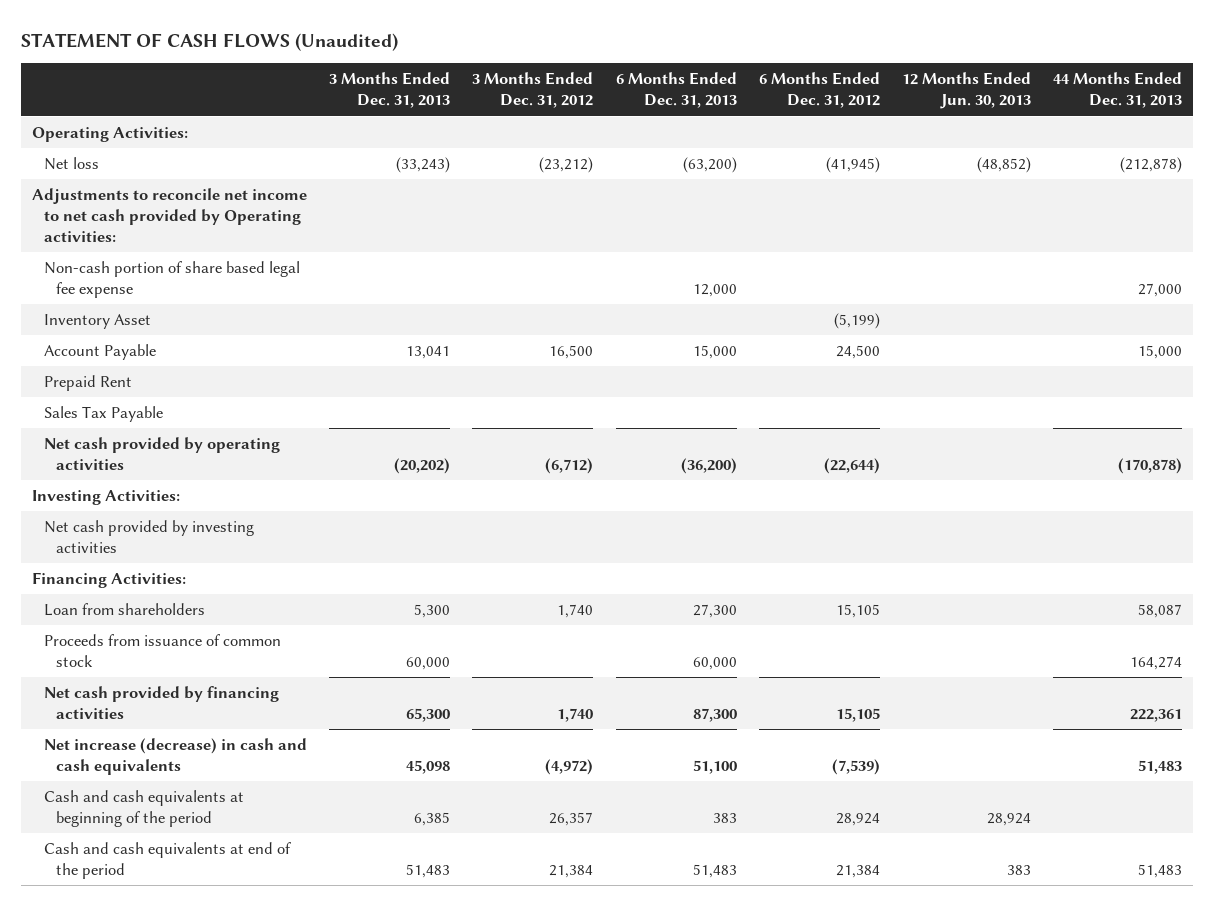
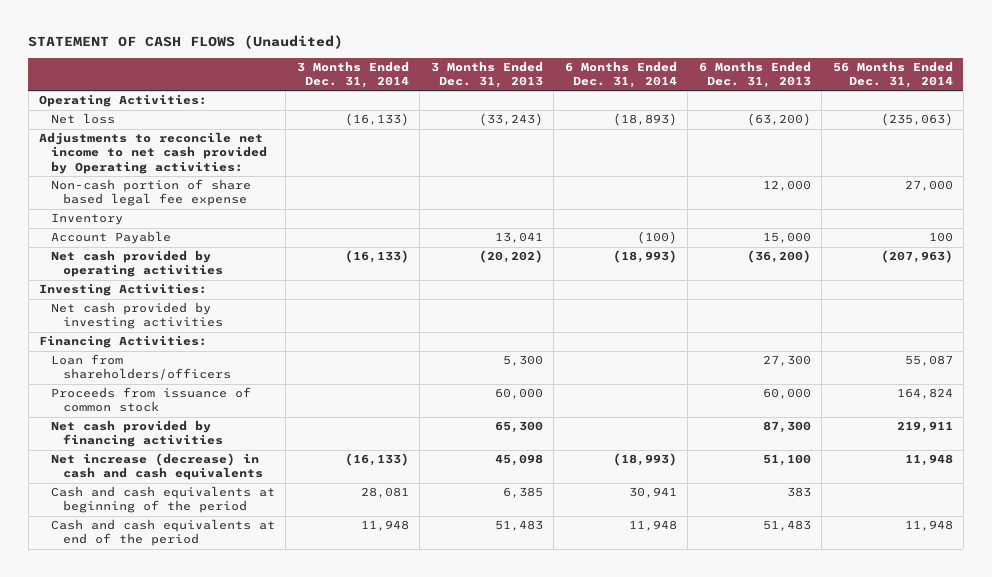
- | 3 Months Ended Dec. 31, 2013 | 3 Months Ended Dec. 31, 2012 | 6 Months Ended Dec. 31, 2013 | 6 Months Ended Dec. 31, 2012 | 12 Months Ended Jun. 30, 2013 | 44 Months Ended Dec. 31, 2013
+ | 3 Months Ended Dec. 31, 2014 | 3 Months Ended Dec. 31, 2013 | 6 Months Ended Dec. 31, 2014 | 6 Months Ended Dec. 31, 2013 | 56 Months Ended Dec. 31, 2014
- Inventory Asset | | | | (5,199) | |
+ Inventory
- Prepaid Rent
- Sales Tax Payable
- Loan from shareholders | 5,300 | 1,740 | 27,300 | 15,105 | | 58,087
+ Loan from shareholders/officers | | 5,300 | | 27,300 | 55,087

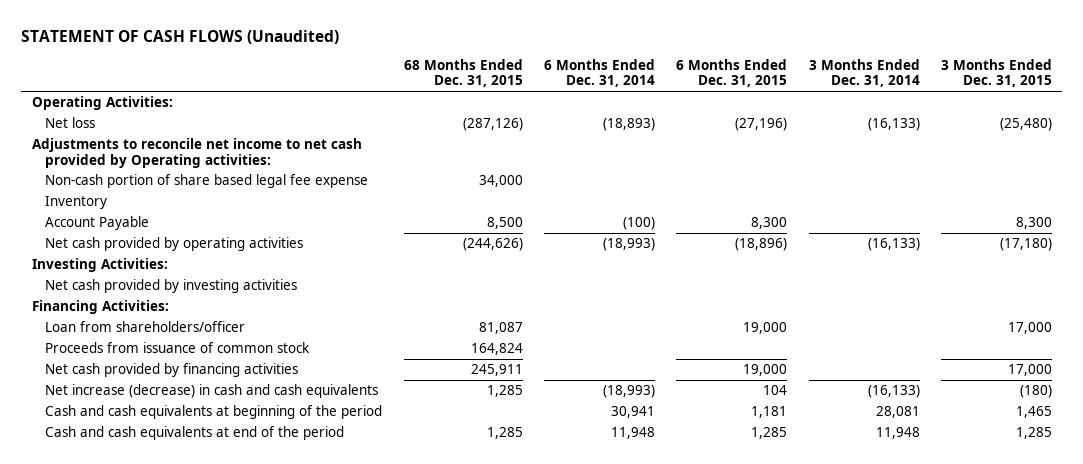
- | 3 Months Ended Dec. 31, 2014 | 3 Months Ended Dec. 31, 2013 | 6 Months Ended Dec. 31, 2014 | 6 Months Ended Dec. 31, 2013 | 56 Months Ended Dec. 31, 2014
+ | 68 Months Ended Dec. 31, 2015 | 6 Months Ended Dec. 31, 2014 | 6 Months Ended Dec. 31, 2015 | 3 Months Ended Dec. 31, 2014 | 3 Months Ended Dec. 31, 2015
- Loan from shareholders/officers | | 5,300 | | 27,300 | 55,087
+ Loan from shareholders/officer | 81,087 | | 19,000 | | 17,000

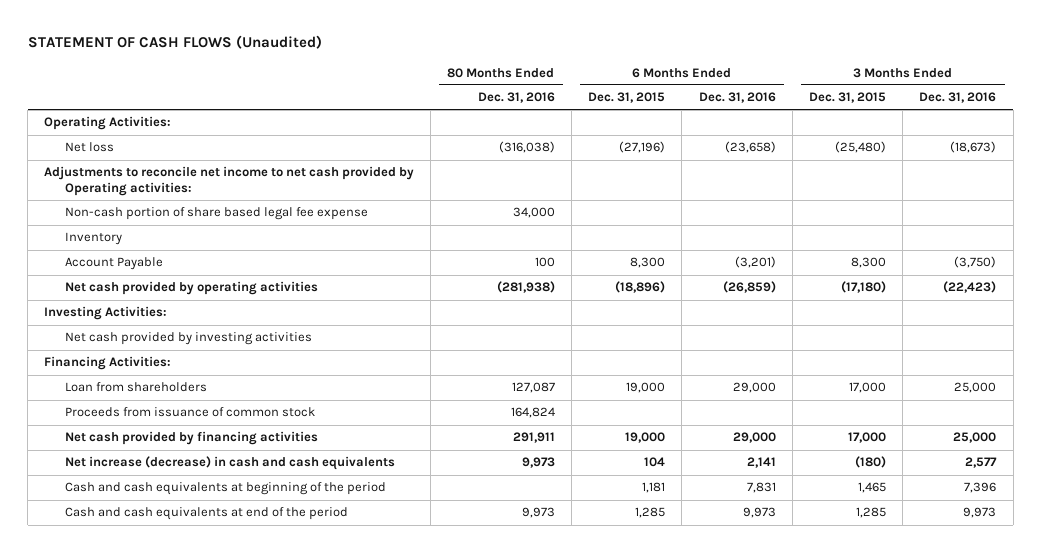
- | 68 Months Ended Dec. 31, 2015 | 6 Months Ended Dec. 31, 2014 | 6 Months Ended Dec. 31, 2015 | 3 Months Ended Dec. 31, 2014 | 3 Months Ended Dec. 31, 2015
+ | 80 Months Ended Dec. 31, 2016 | 6 Months Ended Dec. 31, 2015 | 6 Months Ended Dec. 31, 2016 | 3 Months Ended Dec. 31, 2015 | 3 Months Ended Dec. 31, 2016
- Loan from shareholders/officer | 81,087 | | 19,000 | | 17,000
+ Loan from shareholders | 127,087 | 19,000 | 29,000 | 17,000 | 25,000

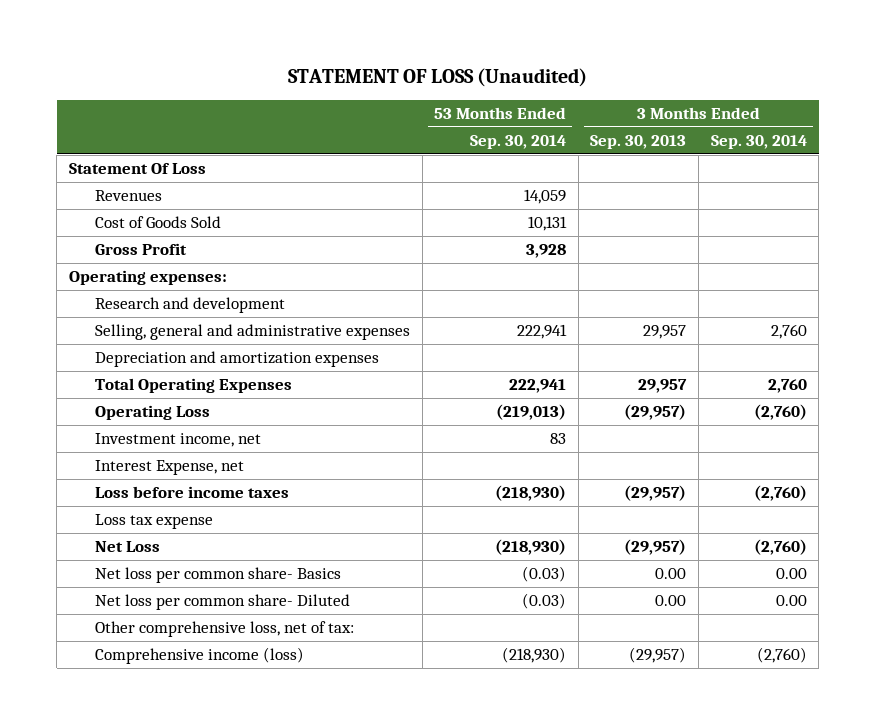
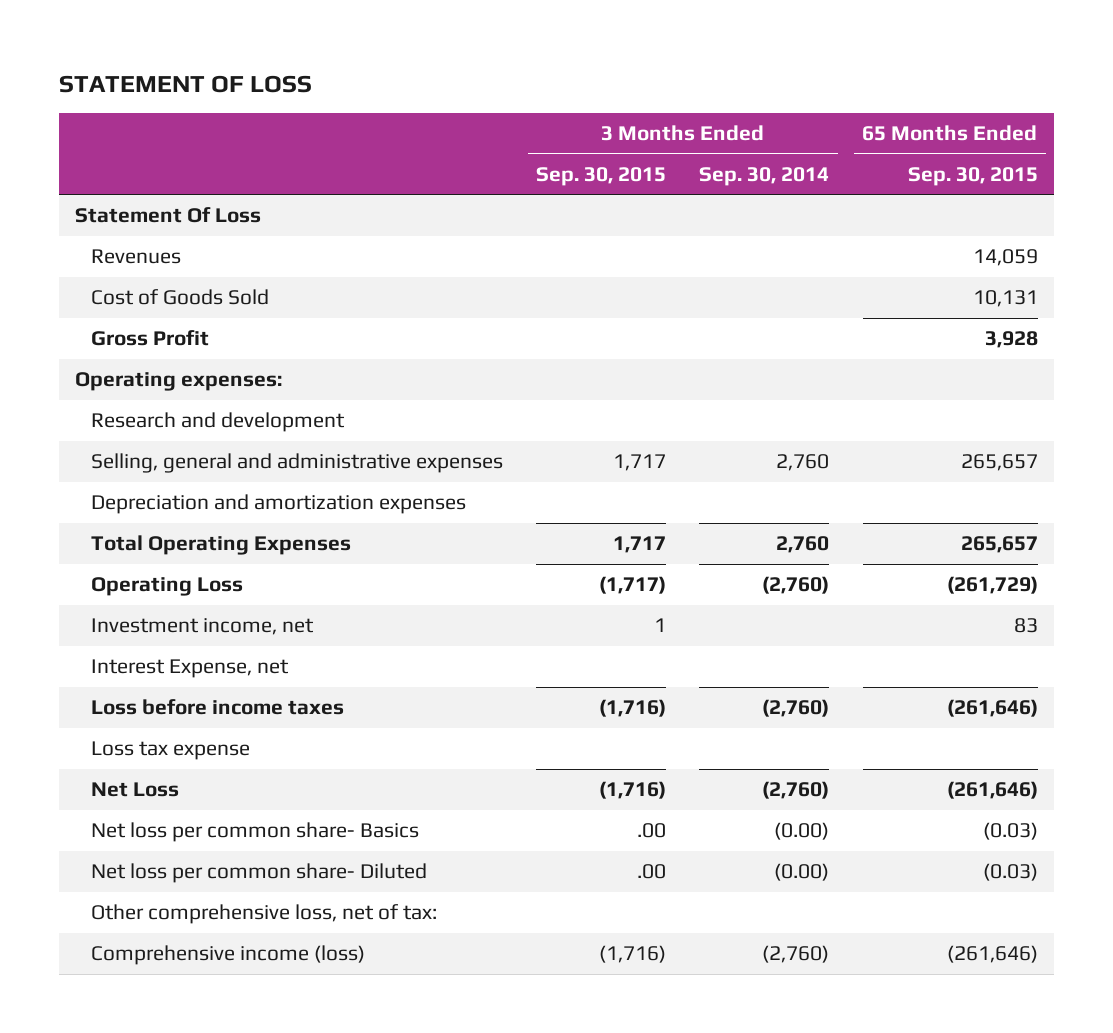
- STATEMENT OF LOSS (Unaudited)
+ STATEMENT OF LOSS
- | 53 Months Ended Sep. 30, 2014 | 3 Months Ended Sep. 30, 2013 | 3 Months Ended Sep. 30, 2014
+ | 3 Months Ended Sep. 30, 2015 | 3 Months Ended Sep. 30, 2014 | 65 Months Ended Sep. 30, 2015
- Net loss per common share- Basics | (0.03) | 0.00 | 0.00
- Net loss per common share- Diluted | (0.03) | 0.00 | 0.00
+ Net loss per common share- Basics | .00 | (0.00) | (0.03)
+ Net loss per common share- Diluted | .00 | (0.00) | (0.03)

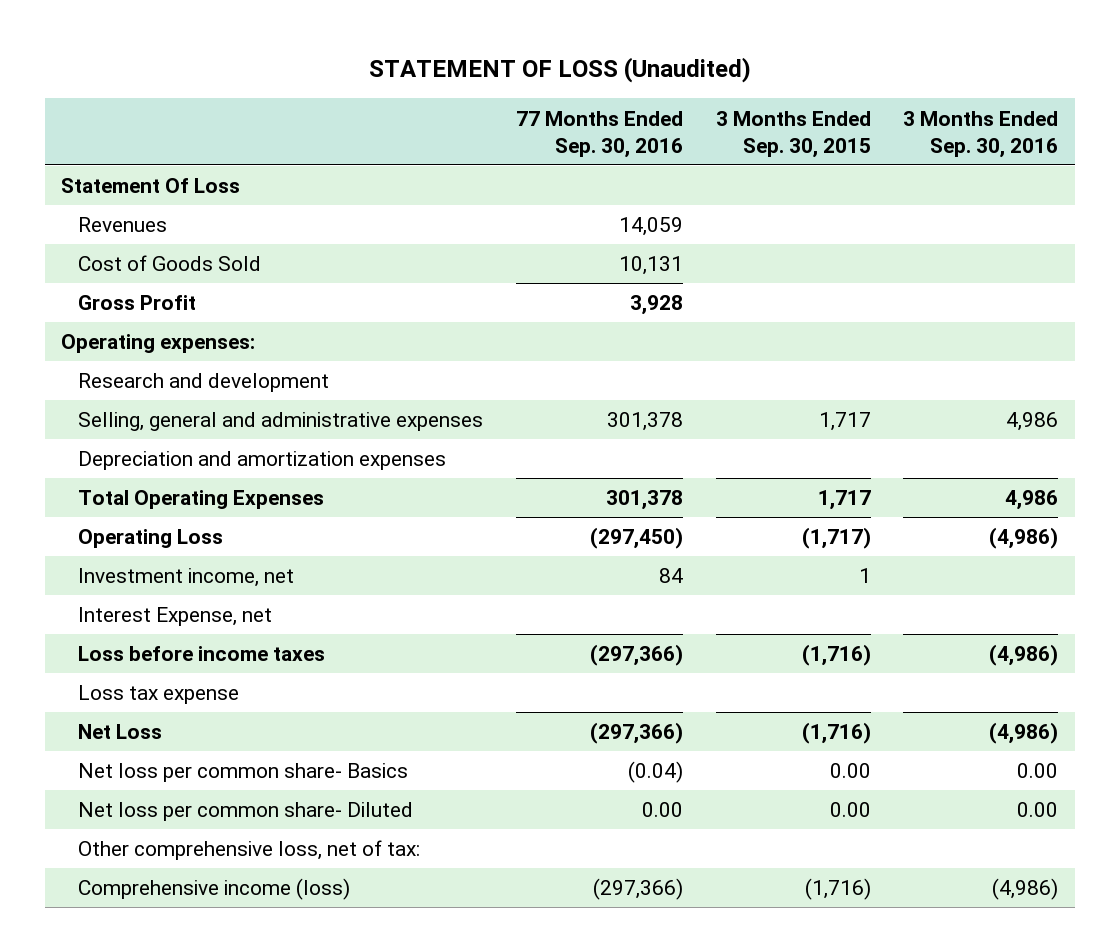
- STATEMENT OF LOSS
+ STATEMENT OF LOSS (Unaudited)
- | 3 Months Ended Sep. 30, 2015 | 3 Months Ended Sep. 30, 2014 | 65 Months Ended Sep. 30, 2015
+ | 77 Months Ended Sep. 30, 2016 | 3 Months Ended Sep. 30, 2015 | 3 Months Ended Sep. 30, 2016
- Net loss per common share- Basics | .00 | (0.00) | (0.03)
- Net loss per common share- Diluted | .00 | (0.00) | (0.03)
+ Net loss per common share- Basics | (0.04) | 0.00 | 0.00
+ Net loss per common share- Diluted | 0.00 | 0.00 | 0.00

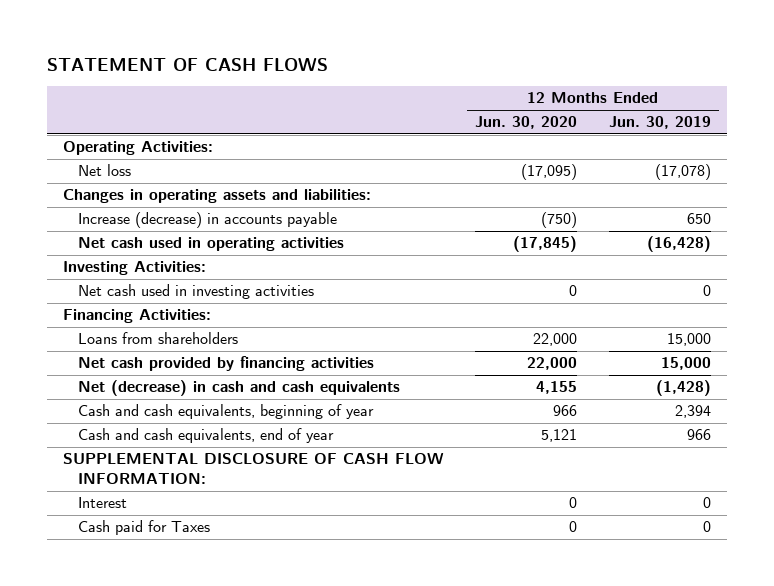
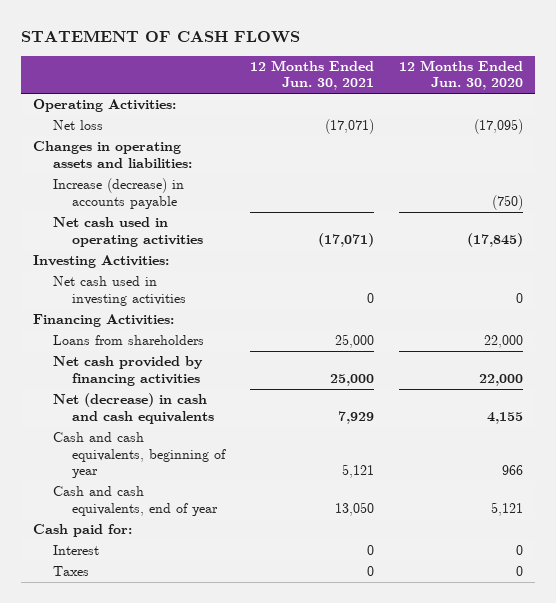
- | 12 Months Ended Jun. 30, 2020 | 12 Months Ended Jun. 30, 2019
+ | 12 Months Ended Jun. 30, 2021 | 12 Months Ended Jun. 30, 2020
- SUPPLEMENTAL DISCLOSURE OF CASH FLOW INFORMATION:
+ Cash paid for:
- Cash paid for Taxes | 0 | 0
+ Taxes | 0 | 0

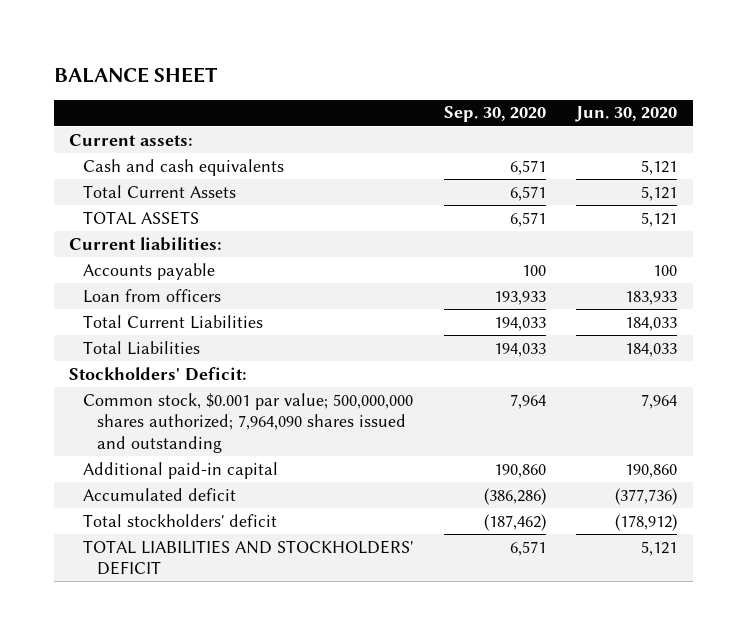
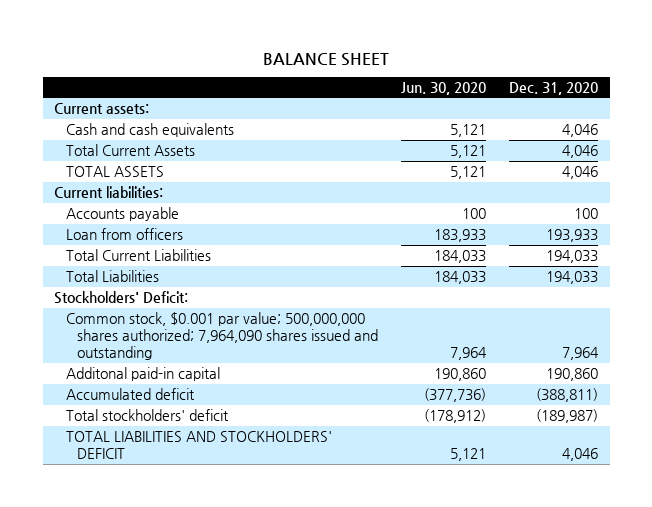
- | Sep. 30, 2020 | Jun. 30, 2020
+ | Jun. 30, 2020 | Dec. 31, 2020
- Additional paid-in capital | 190,860 | 190,860
+ Additonal paid-in capital | 190,860 | 190,860

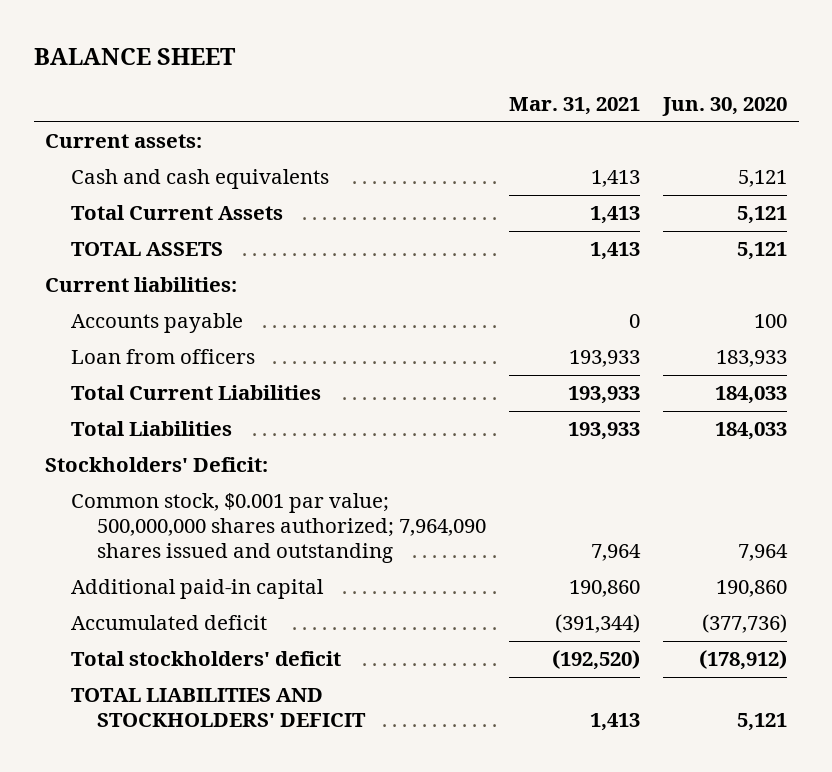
- | Jun. 30, 2020 | Dec. 31, 2020
+ | Mar. 31, 2021 | Jun. 30, 2020
- Additonal paid-in capital | 190,860 | 190,860
+ Additional paid-in capital | 190,860 | 190,860

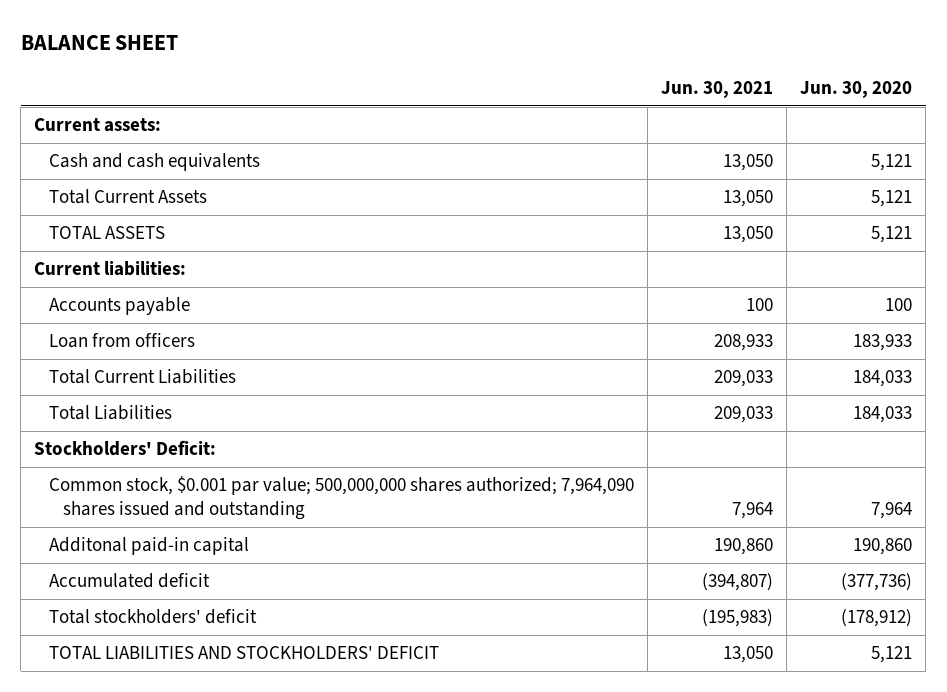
- | Mar. 31, 2021 | Jun. 30, 2020
+ | Jun. 30, 2021 | Jun. 30, 2020
- Additional paid-in capital | 190,860 | 190,860
+ Additonal paid-in capital | 190,860 | 190,860

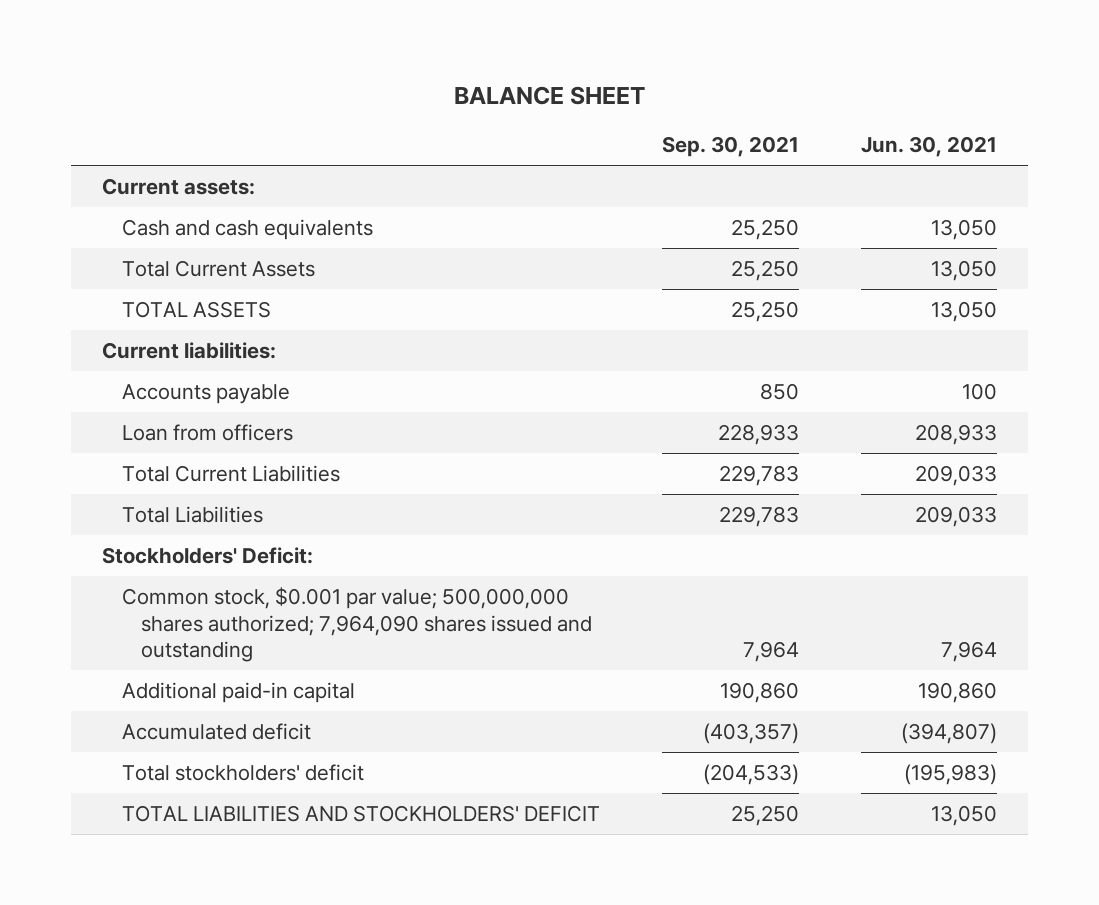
- | Jun. 30, 2021 | Jun. 30, 2020
+ | Sep. 30, 2021 | Jun. 30, 2021
- Additonal paid-in capital | 190,860 | 190,860
+ Additional paid-in capital | 190,860 | 190,860

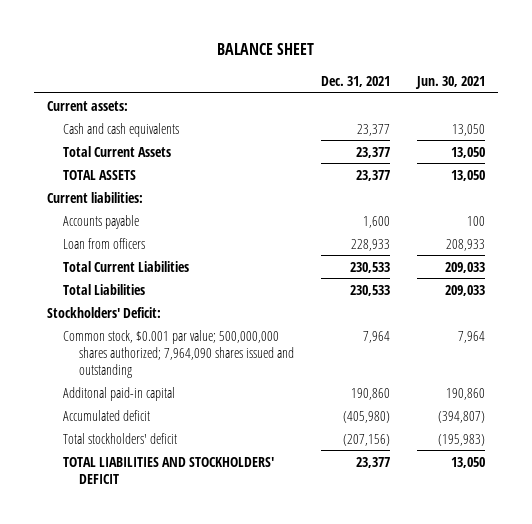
- | Sep. 30, 2021 | Jun. 30, 2021
+ | Dec. 31, 2021 | Jun. 30, 2021
- Additional paid-in capital | 190,860 | 190,860
+ Additonal paid-in capital | 190,860 | 190,860

